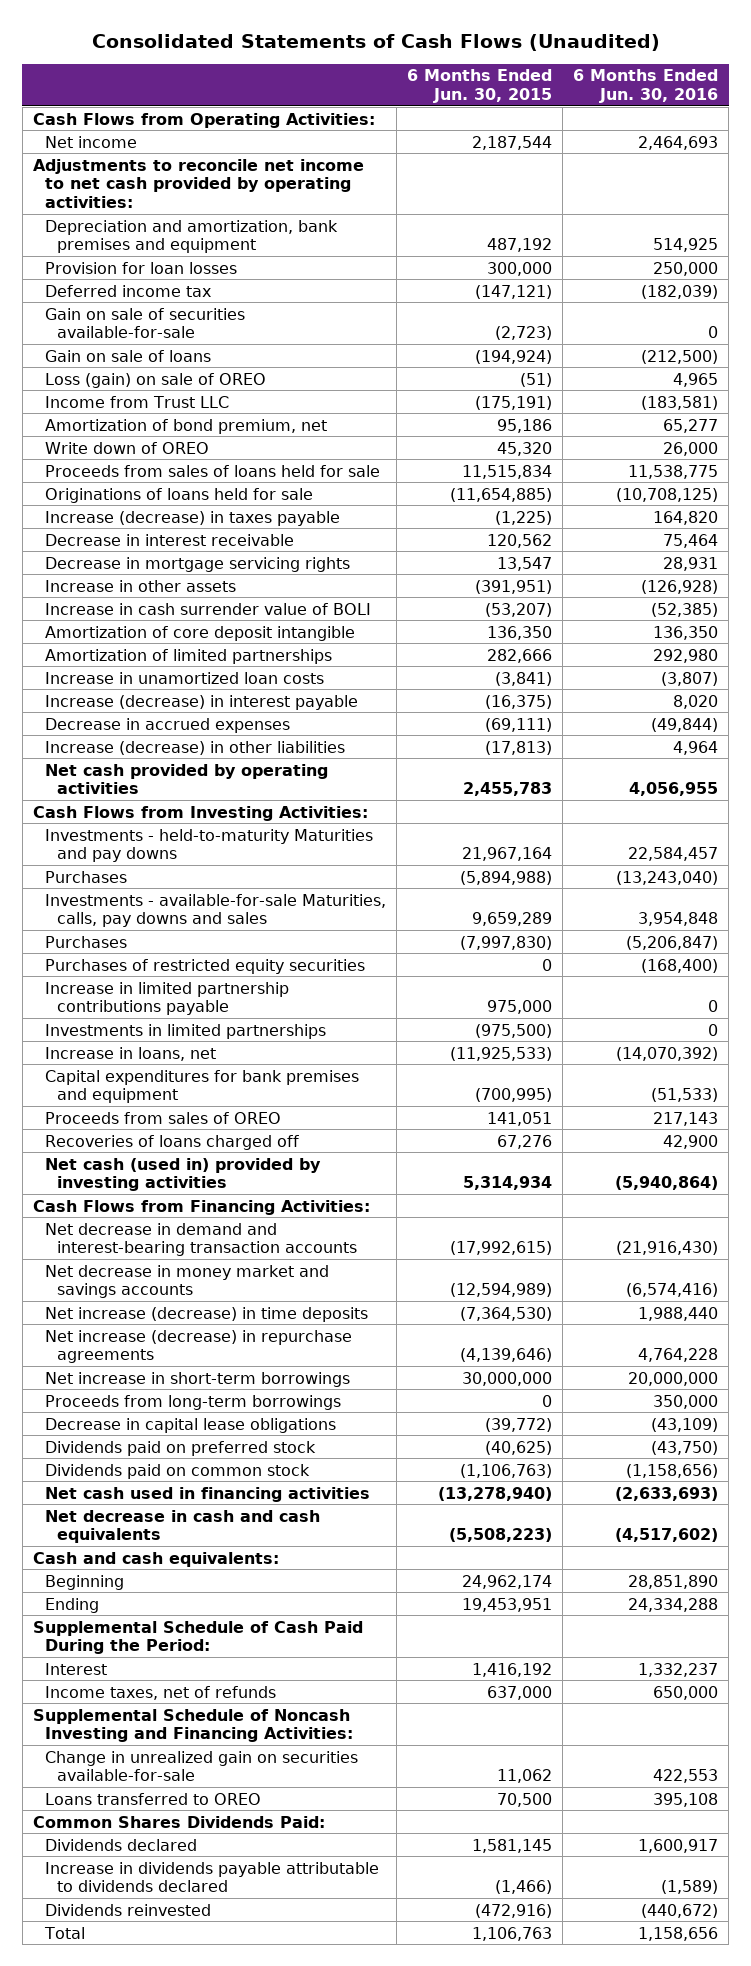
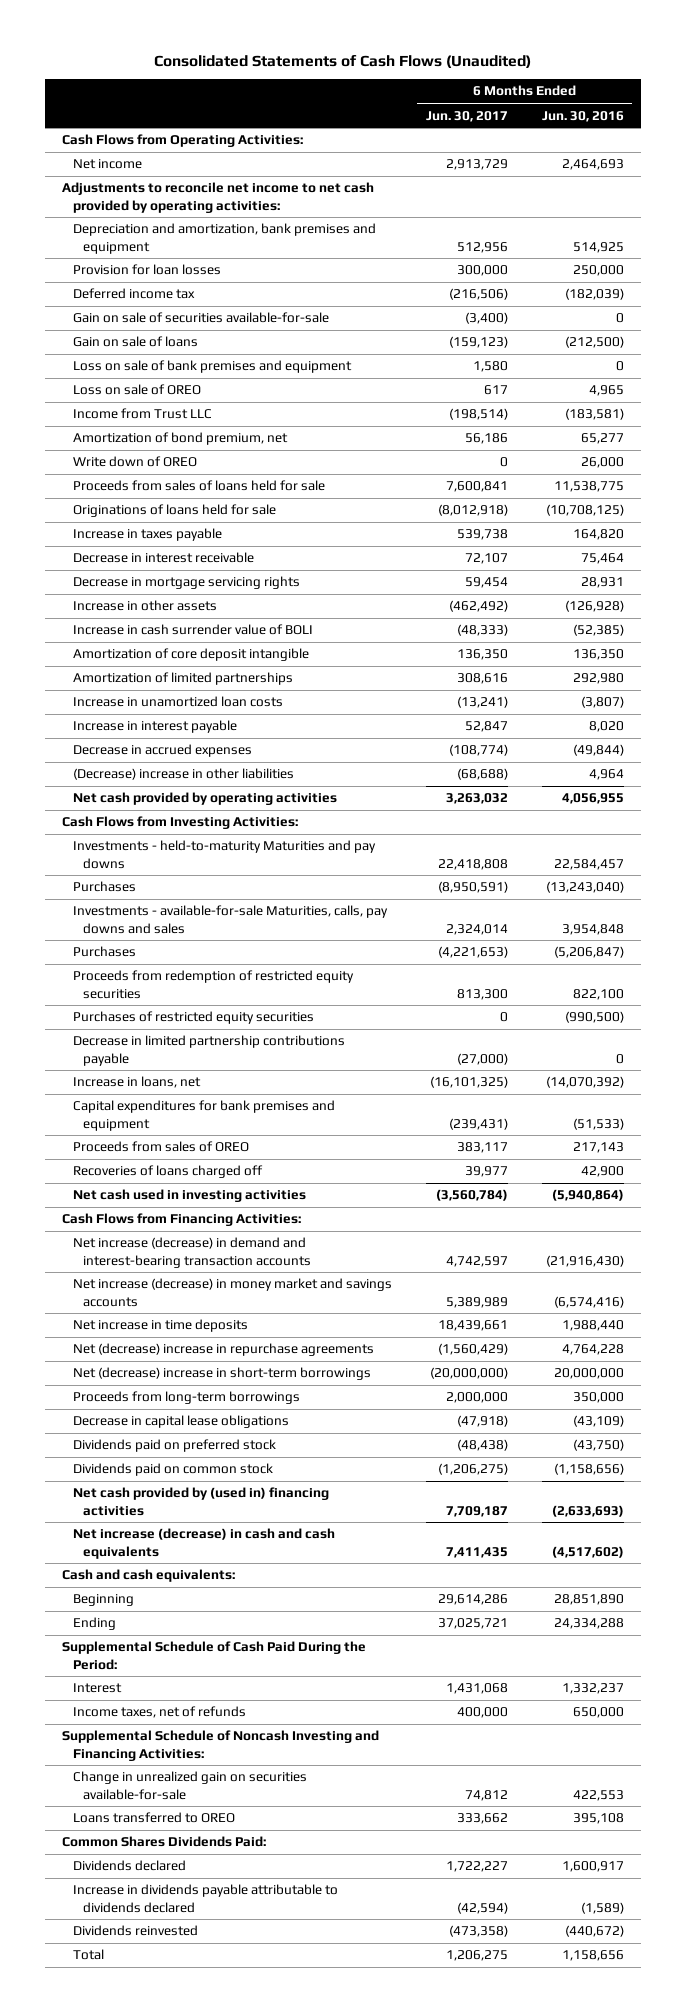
- | 6 Months Ended Jun. 30, 2015 | 6 Months Ended Jun. 30, 2016
+ | 6 Months Ended Jun. 30, 2017 | 6 Months Ended Jun. 30, 2016
- Loss (gain) on sale of OREO | (51) | 4,965
+ Loss on sale of bank premises and equipment | 1,580 | 0
+ Loss on sale of OREO | 617 | 4,965
- Increase (decrease) in taxes payable | (1,225) | 164,820
+ Increase in taxes payable | 539,738 | 164,820
- Increase (decrease) in interest payable | (16,375) | 8,020
+ Increase in interest payable | 52,847 | 8,020
- Increase (decrease) in other liabilities | (17,813) | 4,964
+ (Decrease) increase in other liabilities | (68,688) | 4,964
- Purchases of restricted equity securities | 0 | (168,400)
- Increase in limited partnership contributions payable | 975,000 | 0
- Investments in limited partnerships | (975,500) | 0
+ Proceeds from redemption of restricted equity securities | 813,300 | 822,100
+ Purchases of restricted equity securities | 0 | (990,500)
+ Decrease in limited partnership contributions payable | (27,000) | 0
- Net cash (used in) provided by investing activities | 5,314,934 | (5,940,864)
+ Net cash used in investing activities | (3,560,784) | (5,940,864)
- Net decrease in demand and interest-bearing transaction accounts | (17,992,615) | (21,916,430)
- Net decrease in money market and savings accounts | (12,594,989) | (6,574,416)
- Net increase (decrease) in time deposits | (7,364,530) | 1,988,440
- Net increase (decrease) in repurchase agreements | (4,139,646) | 4,764,228
- Net increase in short-term borrowings | 30,000,000 | 20,000,000
+ Net increase (decrease) in demand and interest-bearing transaction accounts | 4,742,597 | (21,916,430)
+ Net increase (decrease) in money market and savings accounts | 5,389,989 | (6,574,416)
+ Net increase in time deposits | 18,439,661 | 1,988,440
+ Net (decrease) increase in repurchase agreements | (1,560,429) | 4,764,228
+ Net (decrease) increase in short-term borrowings | (20,000,000) | 20,000,000
- Net cash used in financing activities | (13,278,940) | (2,633,693)
- Net decrease in cash and cash equivalents | (5,508,223) | (4,517,602)
+ Net cash provided by (used in) financing activities | 7,709,187 | (2,633,693)
+ Net increase (decrease) in cash and cash equivalents | 7,411,435 | (4,517,602)

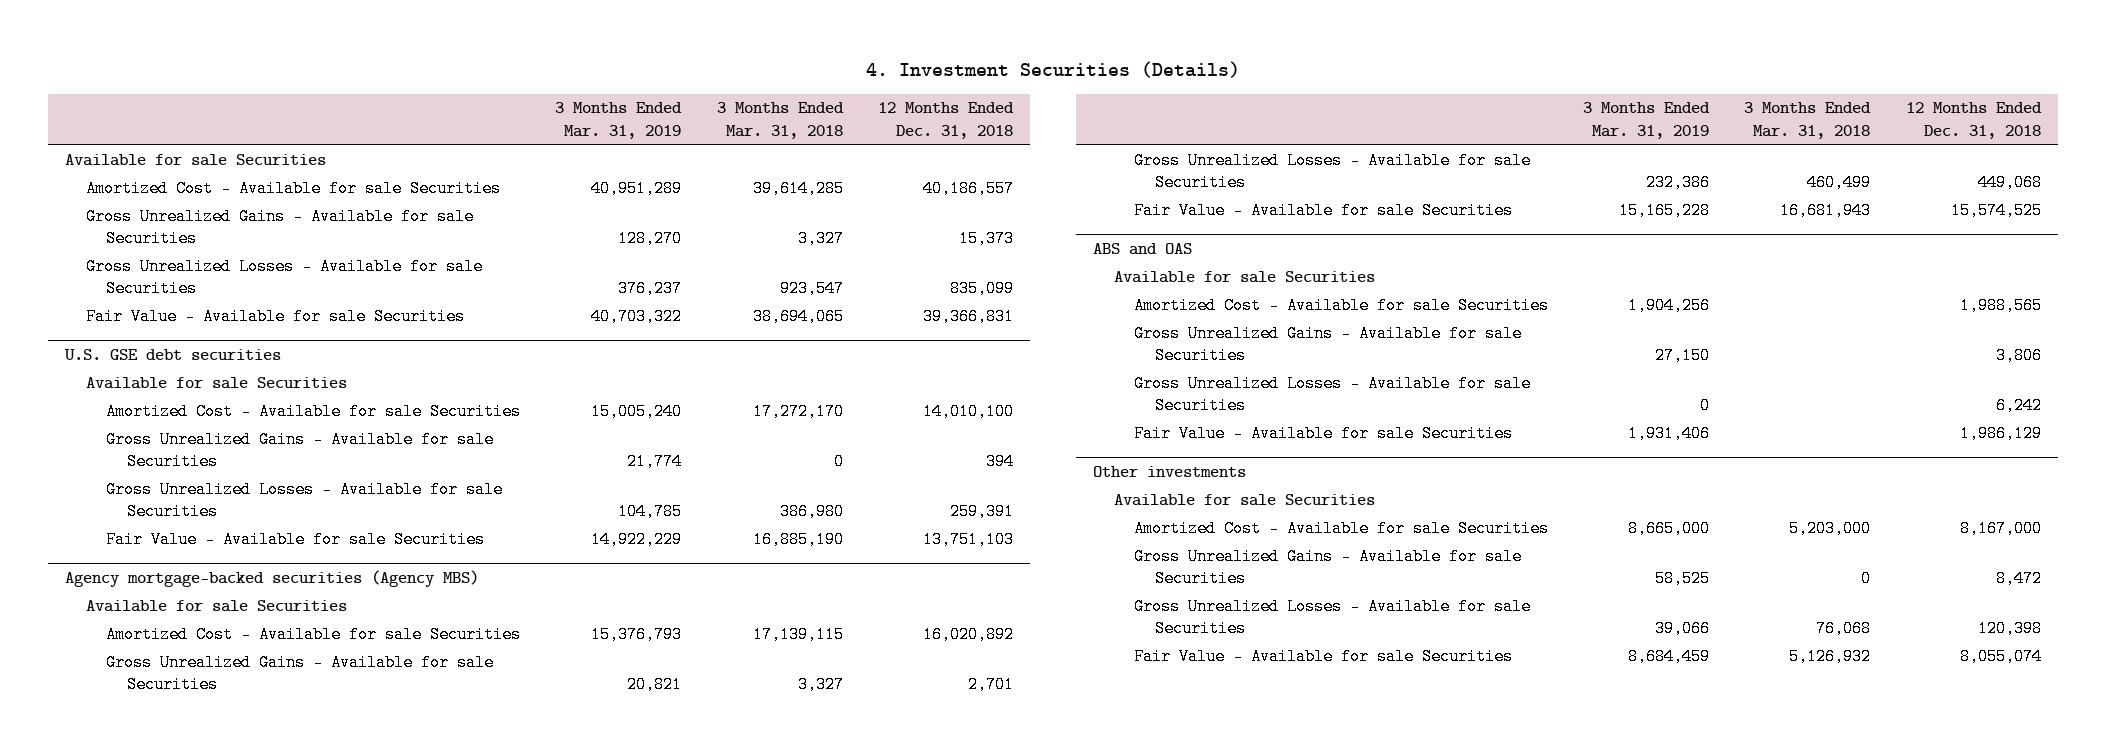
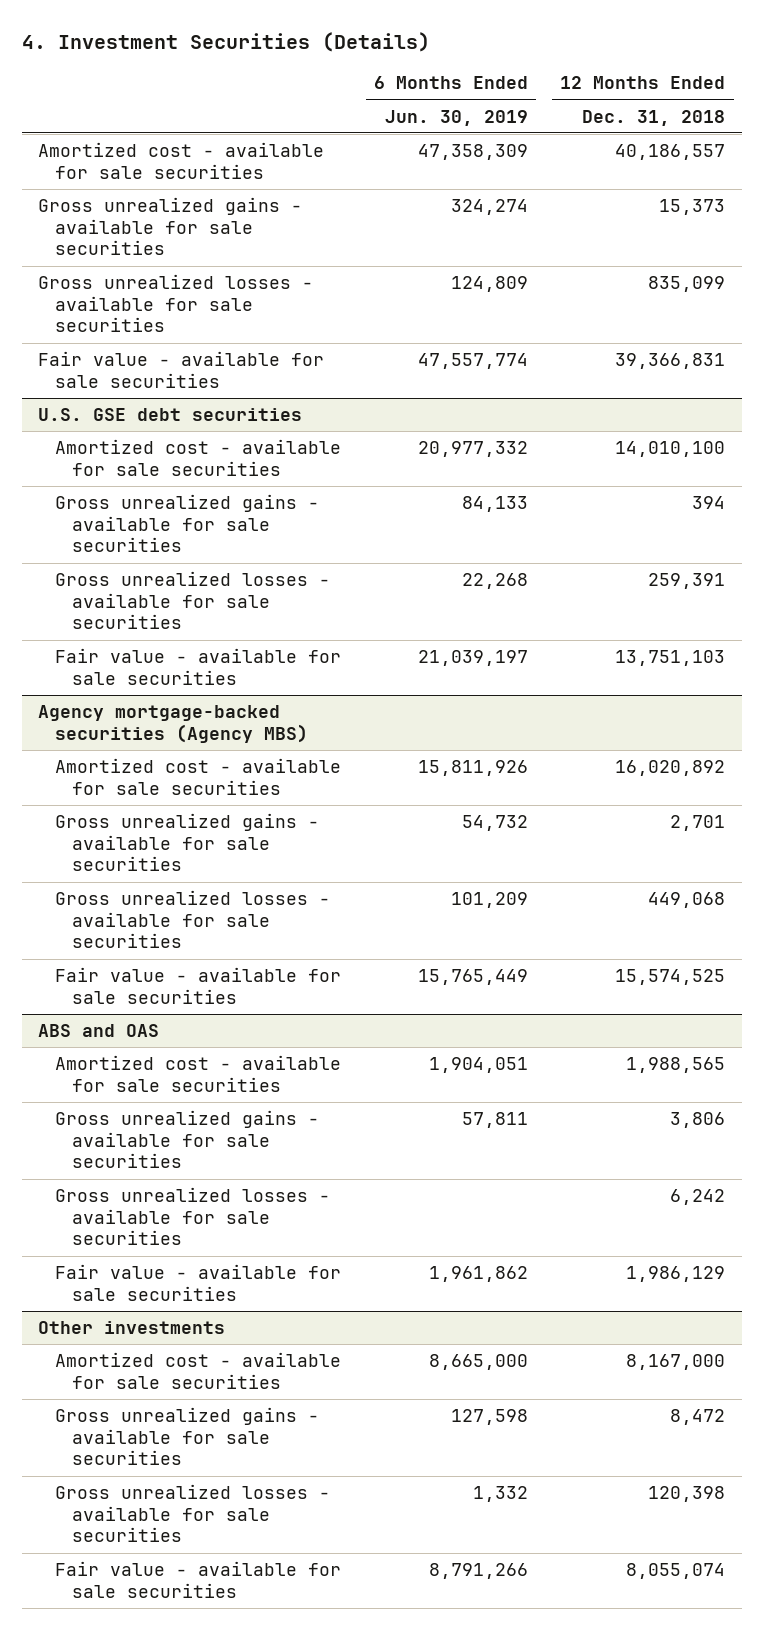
- | 3 Months Ended Mar. 31, 2019 | 3 Months Ended Mar. 31, 2018 | 12 Months Ended Dec. 31, 2018
+ | 6 Months Ended Jun. 30, 2019 | 12 Months Ended Dec. 31, 2018
- Available for sale Securities
- Amortized Cost - Available for sale Securities | 40,951,289 | 39,614,285 | 40,186,557
- Gross Unrealized Gains - Available for sale Securities | 128,270 | 3,327 | 15,373
- Gross Unrealized Losses - Available for sale Securities | 376,237 | 923,547 | 835,099
- Fair Value - Available for sale Securities | 40,703,322 | 38,694,065 | 39,366,831
+ Amortized cost - available for sale securities | 47,358,309 | 40,186,557
+ Gross unrealized gains - available for sale securities | 324,274 | 15,373
+ Gross unrealized losses - available for sale securities | 124,809 | 835,099
+ Fair value - available for sale securities | 47,557,774 | 39,366,831
@ U.S. GSE debt securities
- Available for sale Securities
- Amortized Cost - Available for sale Securities | 15,005,240 | 17,272,170 | 14,010,100
- Gross Unrealized Gains - Available for sale Securities | 21,774 | 0 | 394
- Gross Unrealized Losses - Available for sale Securities | 104,785 | 386,980 | 259,391
- Fair Value - Available for sale Securities | 14,922,229 | 16,885,190 | 13,751,103
+ Amortized cost - available for sale securities | 20,977,332 | 14,010,100
+ Gross unrealized gains - available for sale securities | 84,133 | 394
+ Gross unrealized losses - available for sale securities | 22,268 | 259,391
+ Fair value - available for sale securities | 21,039,197 | 13,751,103
@ Agency mortgage-backed securities (Agency MBS)
- Available for sale Securities
- Amortized Cost - Available for sale Securities | 15,376,793 | 17,139,115 | 16,020,892
- Gross Unrealized Gains - Available for sale Securities | 20,821 | 3,327 | 2,701
- Gross Unrealized Losses - Available for sale Securities | 232,386 | 460,499 | 449,068
- Fair Value - Available for sale Securities | 15,165,228 | 16,681,943 | 15,574,525
+ Amortized cost - available for sale securities | 15,811,926 | 16,020,892
+ Gross unrealized gains - available for sale securities | 54,732 | 2,701
+ Gross unrealized losses - available for sale securities | 101,209 | 449,068
+ Fair value - available for sale securities | 15,765,449 | 15,574,525
@ ABS and OAS
- Available for sale Securities
- Amortized Cost - Available for sale Securities | 1,904,256 | | 1,988,565
- Gross Unrealized Gains - Available for sale Securities | 27,150 | | 3,806
- Gross Unrealized Losses - Available for sale Securities | 0 | | 6,242
- Fair Value - Available for sale Securities | 1,931,406 | | 1,986,129
+ Amortized cost - available for sale securities | 1,904,051 | 1,988,565
+ Gross unrealized gains - available for sale securities | 57,811 | 3,806
+ Gross unrealized losses - available for sale securities | | 6,242
+ Fair value - available for sale securities | 1,961,862 | 1,986,129
@ Other investments
- Available for sale Securities
- Amortized Cost - Available for sale Securities | 8,665,000 | 5,203,000 | 8,167,000
- Gross Unrealized Gains - Available for sale Securities | 58,525 | 0 | 8,472
- Gross Unrealized Losses - Available for sale Securities | 39,066 | 76,068 | 120,398
- Fair Value - Available for sale Securities | 8,684,459 | 5,126,932 | 8,055,074
+ Amortized cost - available for sale securities | 8,665,000 | 8,167,000
+ Gross unrealized gains - available for sale securities | 127,598 | 8,472
+ Gross unrealized losses - available for sale securities | 1,332 | 120,398
+ Fair value - available for sale securities | 8,791,266 | 8,055,074

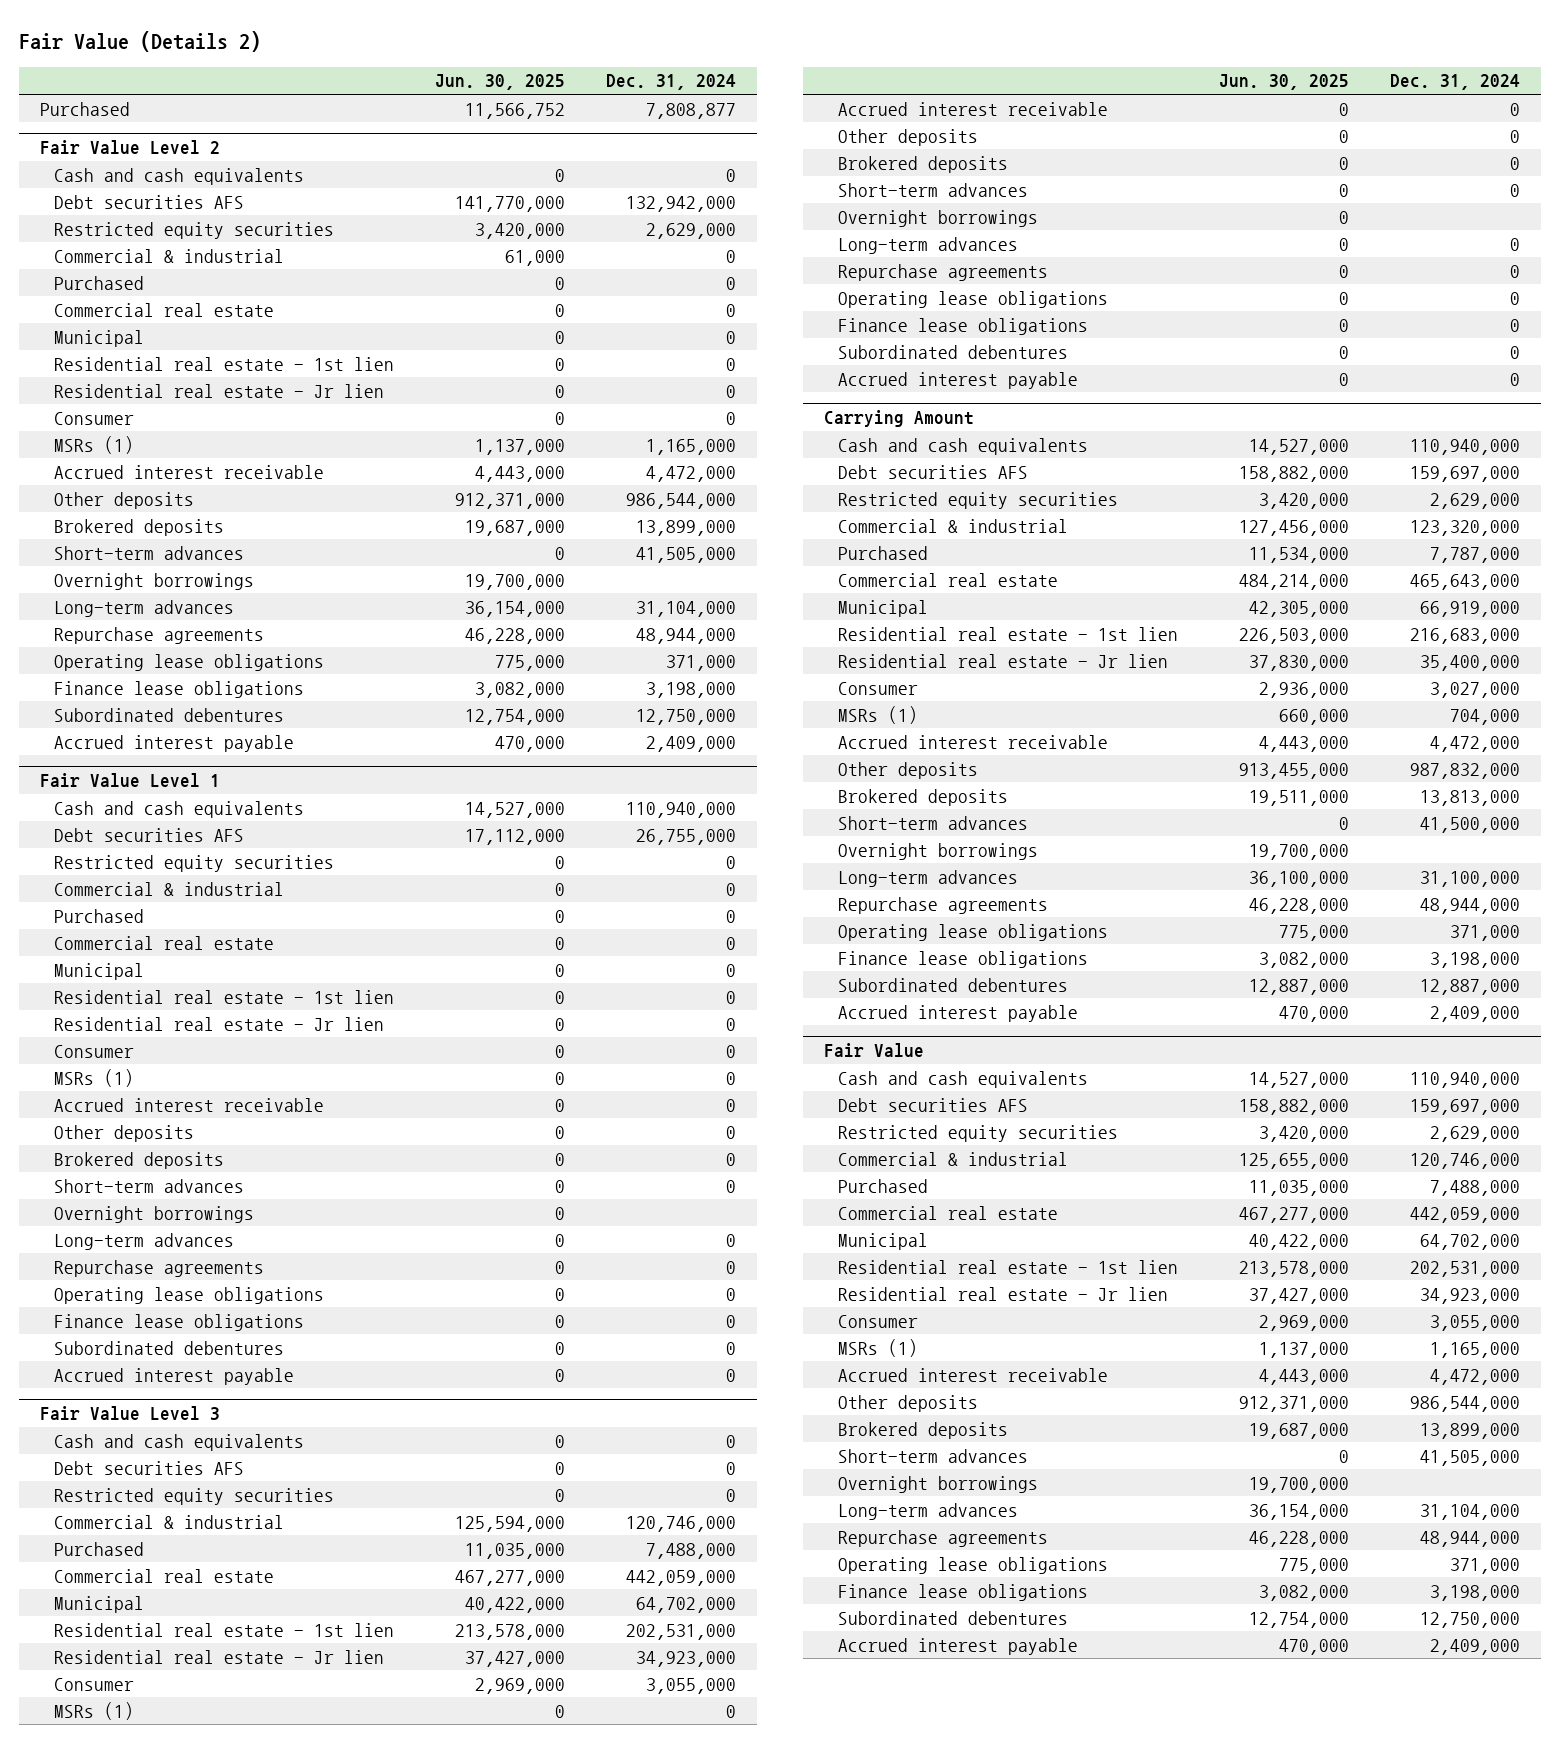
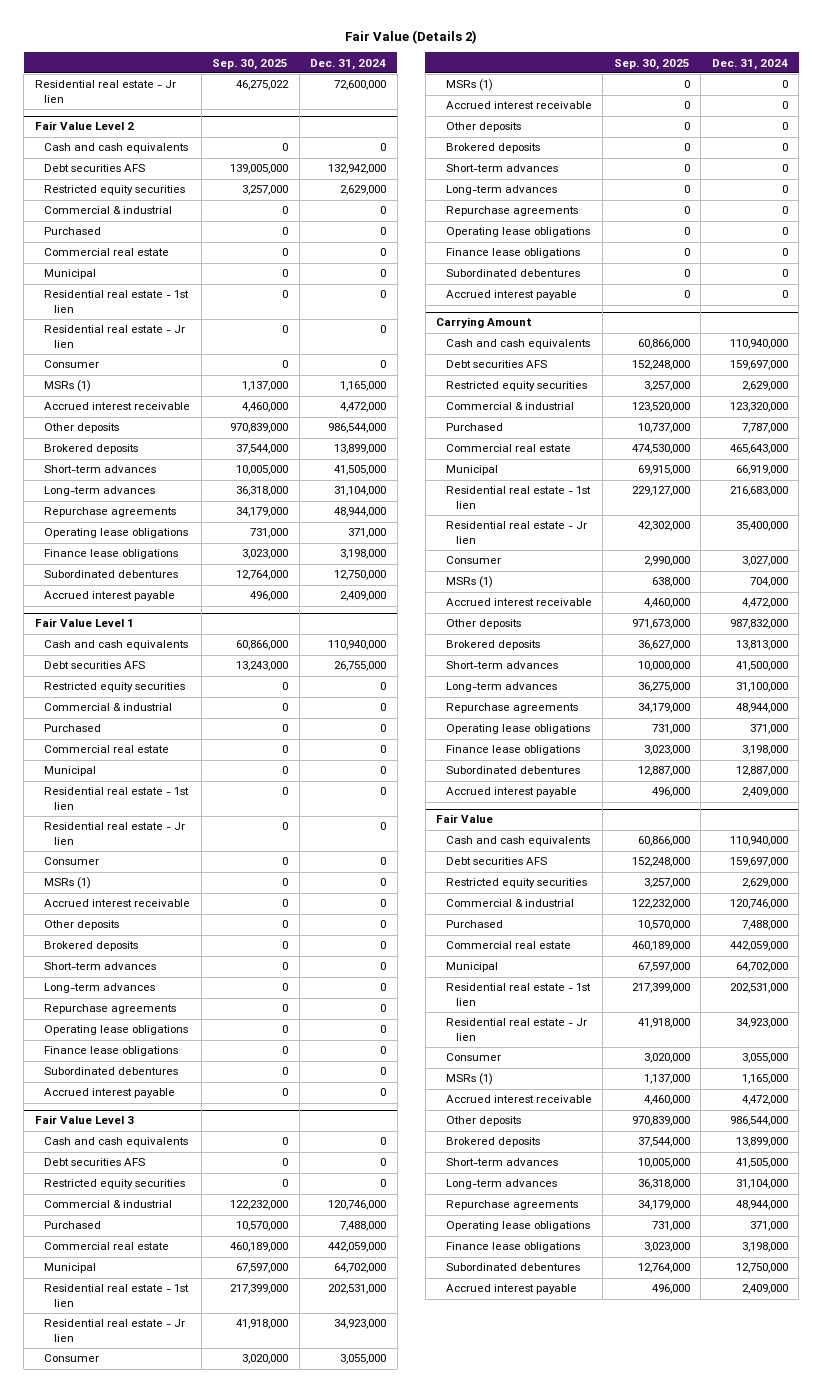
- | Jun. 30, 2025 | Dec. 31, 2024
+ | Sep. 30, 2025 | Dec. 31, 2024
- Purchased | 11,566,752 | 7,808,877
+ Residential real estate - Jr lien | 46,275,022 | 72,600,000
@ Fair Value Level 2
- Overnight borrowings | 19,700,000 |
@ Fair Value Level 1
- Overnight borrowings | 0 |
@ Fair Value Level 3
- Overnight borrowings | 0 |
@ Carrying Amount
- Overnight borrowings | 19,700,000 |
@ Fair Value
- Overnight borrowings | 19,700,000 |

